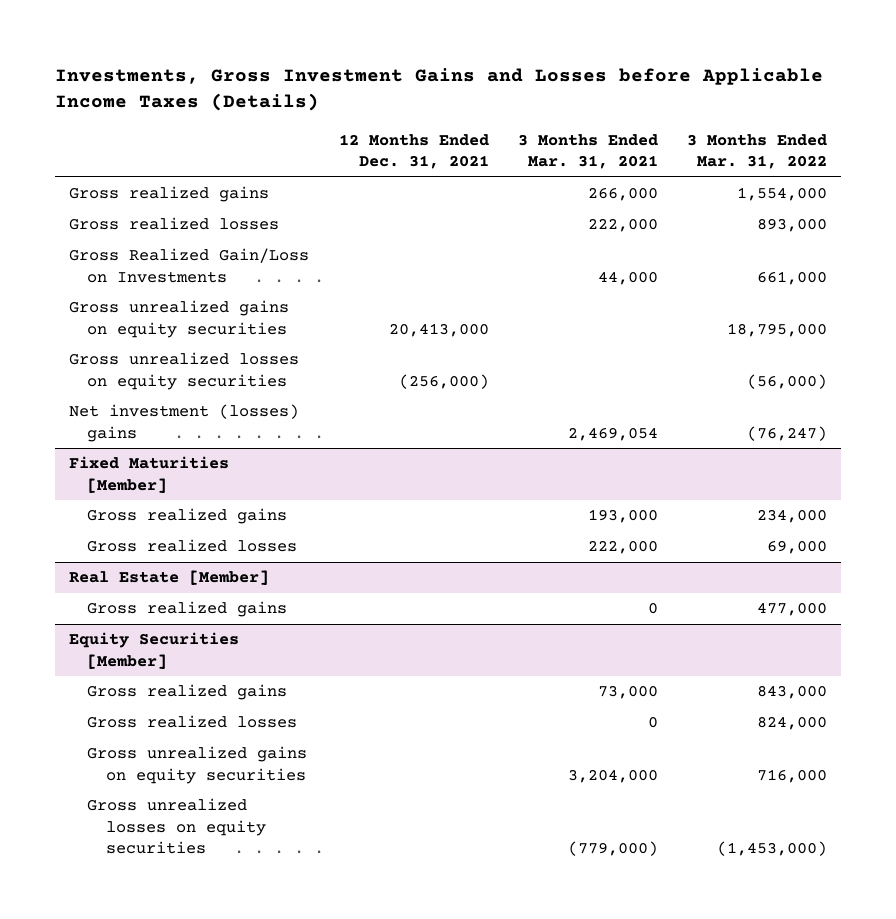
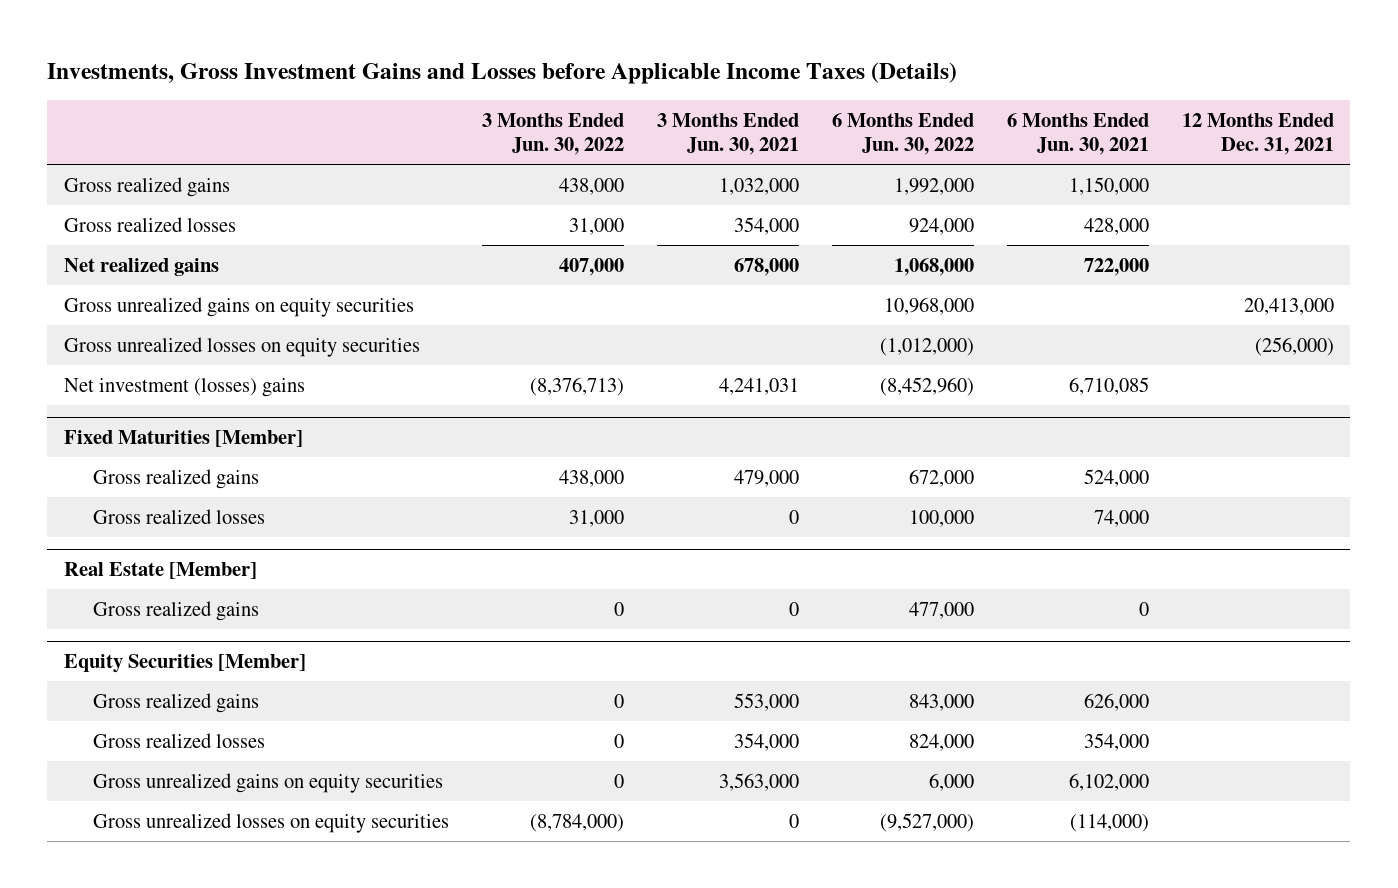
- | 12 Months Ended Dec. 31, 2021 | 3 Months Ended Mar. 31, 2021 | 3 Months Ended Mar. 31, 2022
+ | 3 Months Ended Jun. 30, 2022 | 3 Months Ended Jun. 30, 2021 | 6 Months Ended Jun. 30, 2022 | 6 Months Ended Jun. 30, 2021 | 12 Months Ended Dec. 31, 2021
- Gross Realized Gain/Loss on Investments | | 44,000 | 661,000
+ Net realized gains | 407,000 | 678,000 | 1,068,000 | 722,000 |

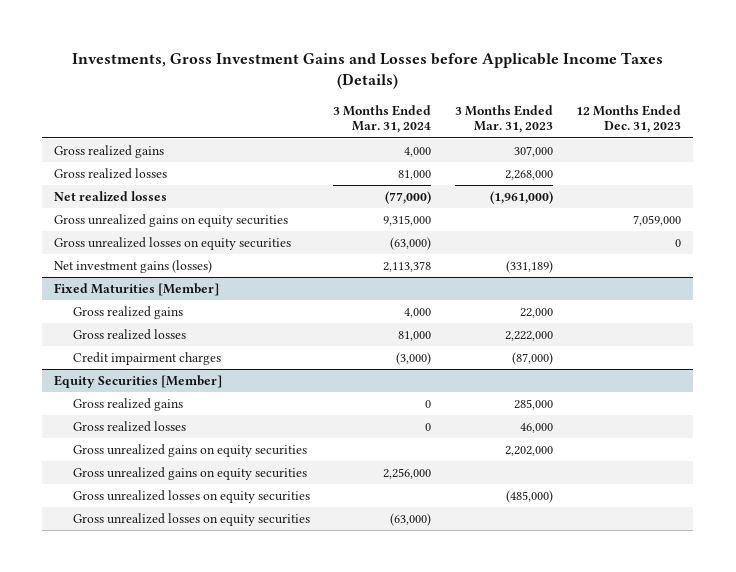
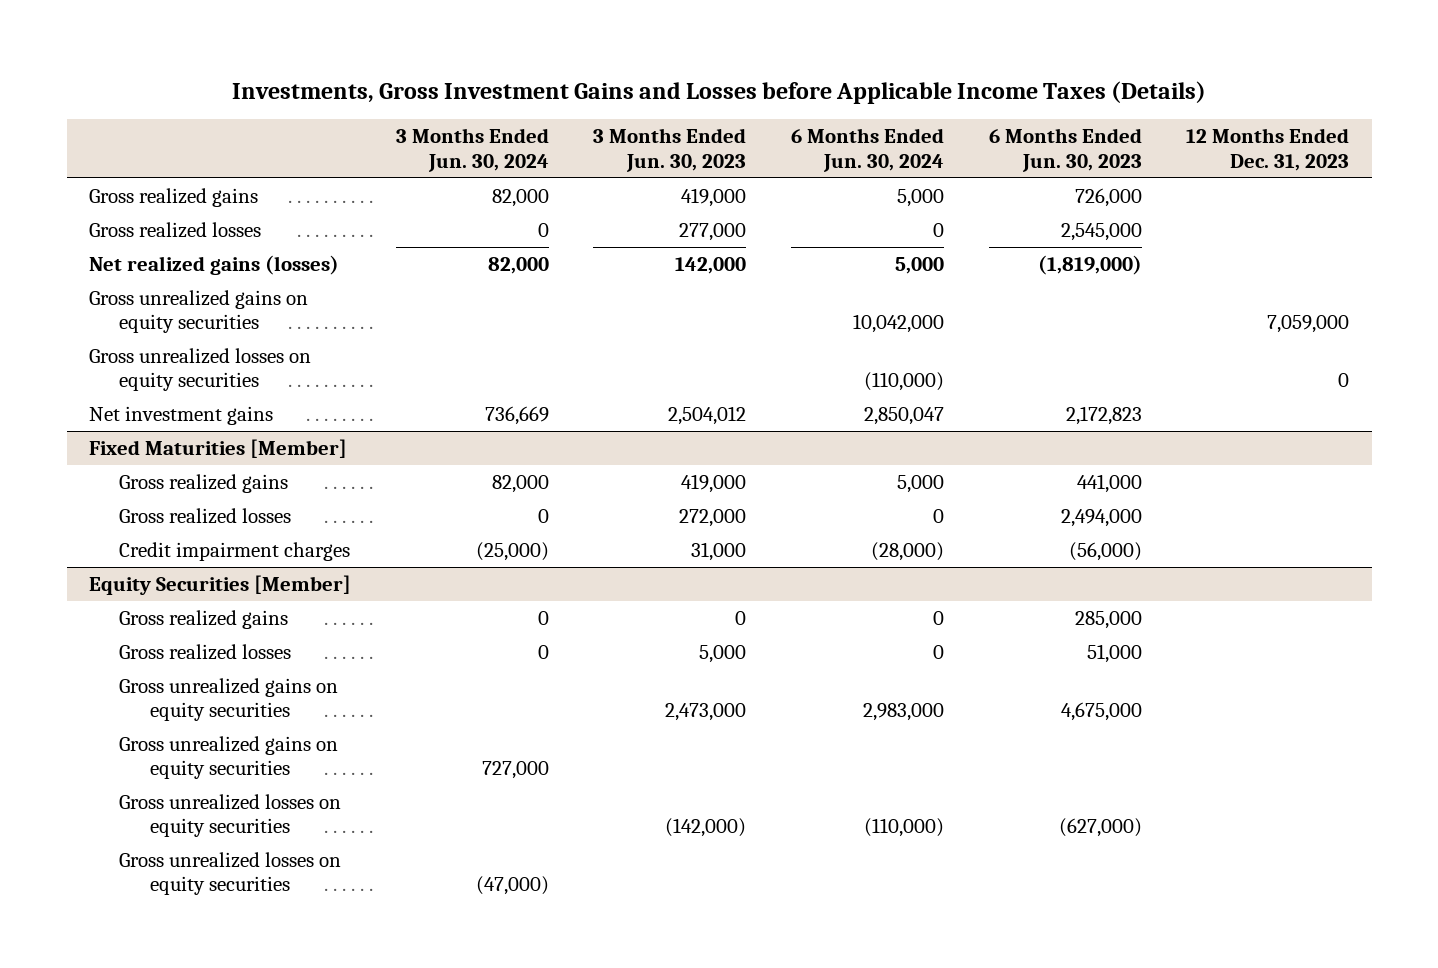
- | 3 Months Ended Mar. 31, 2024 | 3 Months Ended Mar. 31, 2023 | 12 Months Ended Dec. 31, 2023
+ | 3 Months Ended Jun. 30, 2024 | 3 Months Ended Jun. 30, 2023 | 6 Months Ended Jun. 30, 2024 | 6 Months Ended Jun. 30, 2023 | 12 Months Ended Dec. 31, 2023
- Net realized losses | (77,000) | (1,961,000) |
+ Net realized gains (losses) | 82,000 | 142,000 | 5,000 | (1,819,000) |
- Net investment gains (losses) | 2,113,378 | (331,189) |
+ Net investment gains | 736,669 | 2,504,012 | 2,850,047 | 2,172,823 |

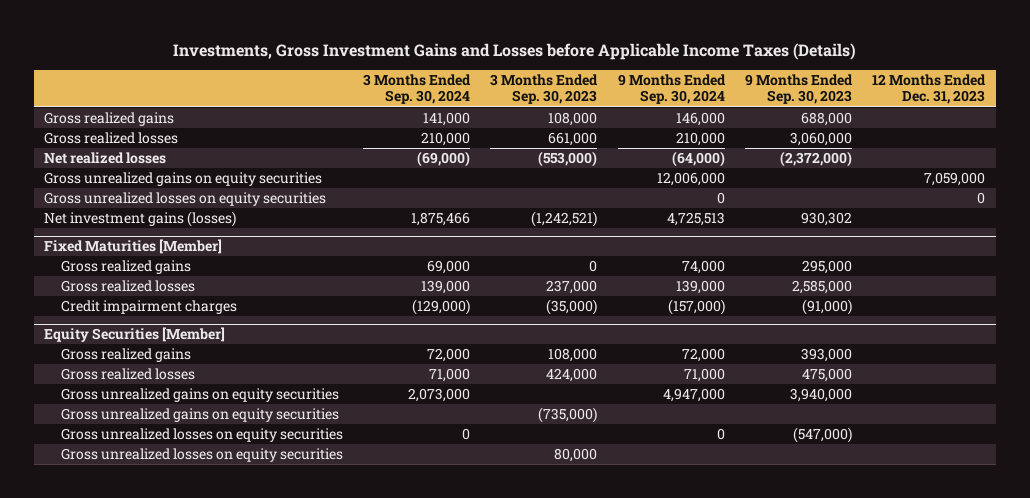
- | 3 Months Ended Jun. 30, 2024 | 3 Months Ended Jun. 30, 2023 | 6 Months Ended Jun. 30, 2024 | 6 Months Ended Jun. 30, 2023 | 12 Months Ended Dec. 31, 2023
+ | 3 Months Ended Sep. 30, 2024 | 3 Months Ended Sep. 30, 2023 | 9 Months Ended Sep. 30, 2024 | 9 Months Ended Sep. 30, 2023 | 12 Months Ended Dec. 31, 2023
- Net realized gains (losses) | 82,000 | 142,000 | 5,000 | (1,819,000) |
+ Net realized losses | (69,000) | (553,000) | (64,000) | (2,372,000) |
- Net investment gains | 736,669 | 2,504,012 | 2,850,047 | 2,172,823 |
+ Net investment gains (losses) | 1,875,466 | (1,242,521) | 4,725,513 | 930,302 |

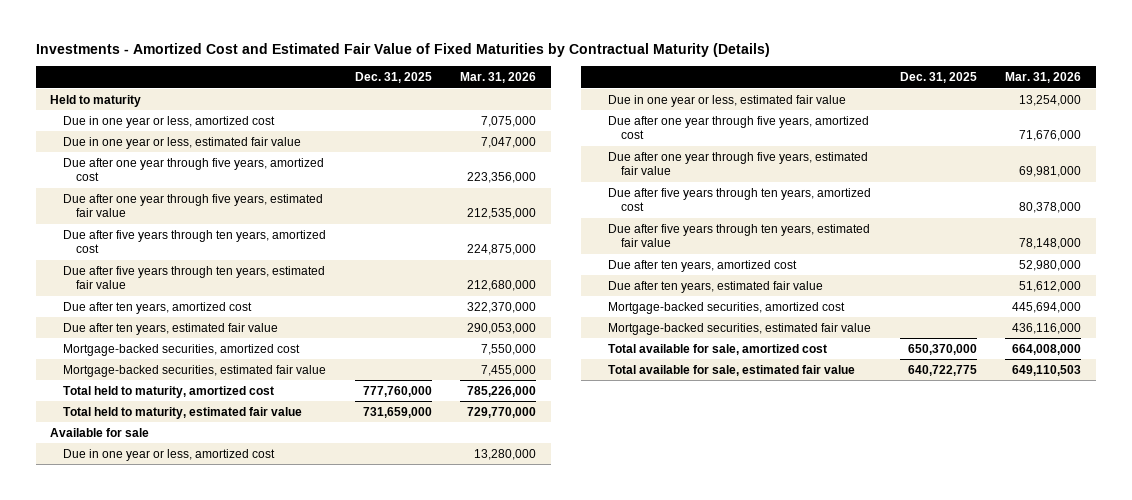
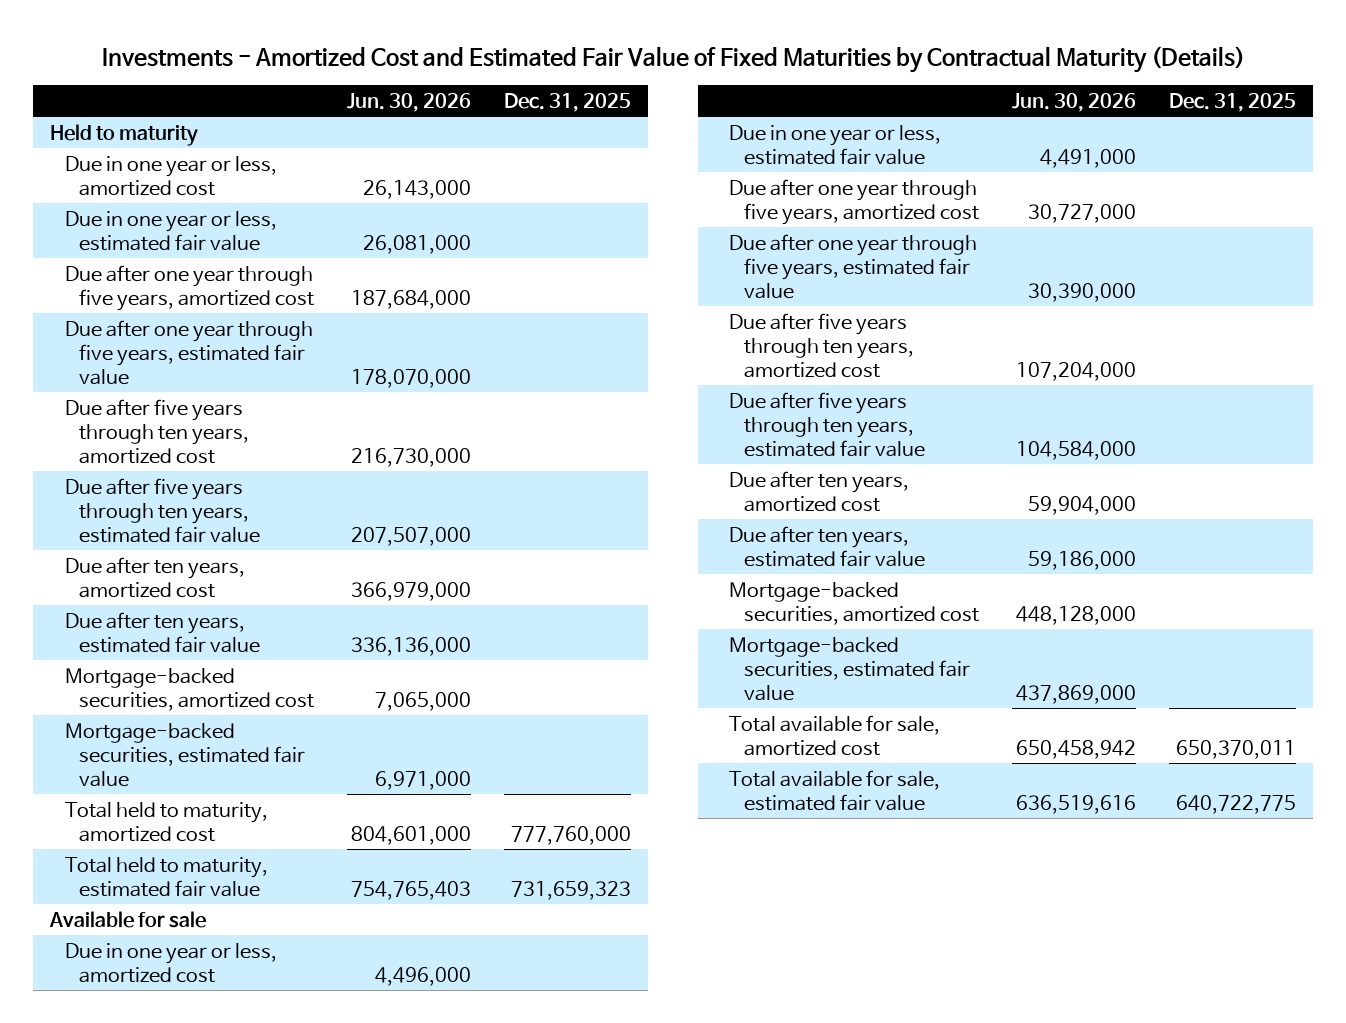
- | Dec. 31, 2025 | Mar. 31, 2026
+ | Jun. 30, 2026 | Dec. 31, 2025
- Total held to maturity, estimated fair value | 731,659,000 | 729,770,000
+ Total held to maturity, estimated fair value | 754,765,403 | 731,659,323
- Total available for sale, amortized cost | 650,370,000 | 664,008,000
+ Total available for sale, amortized cost | 650,458,942 | 650,370,011

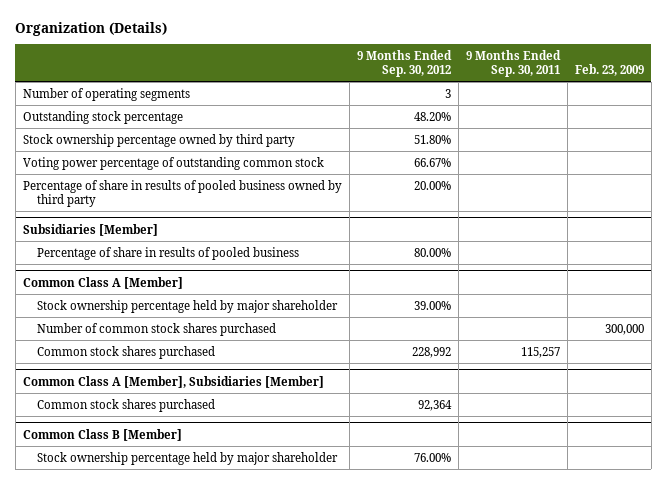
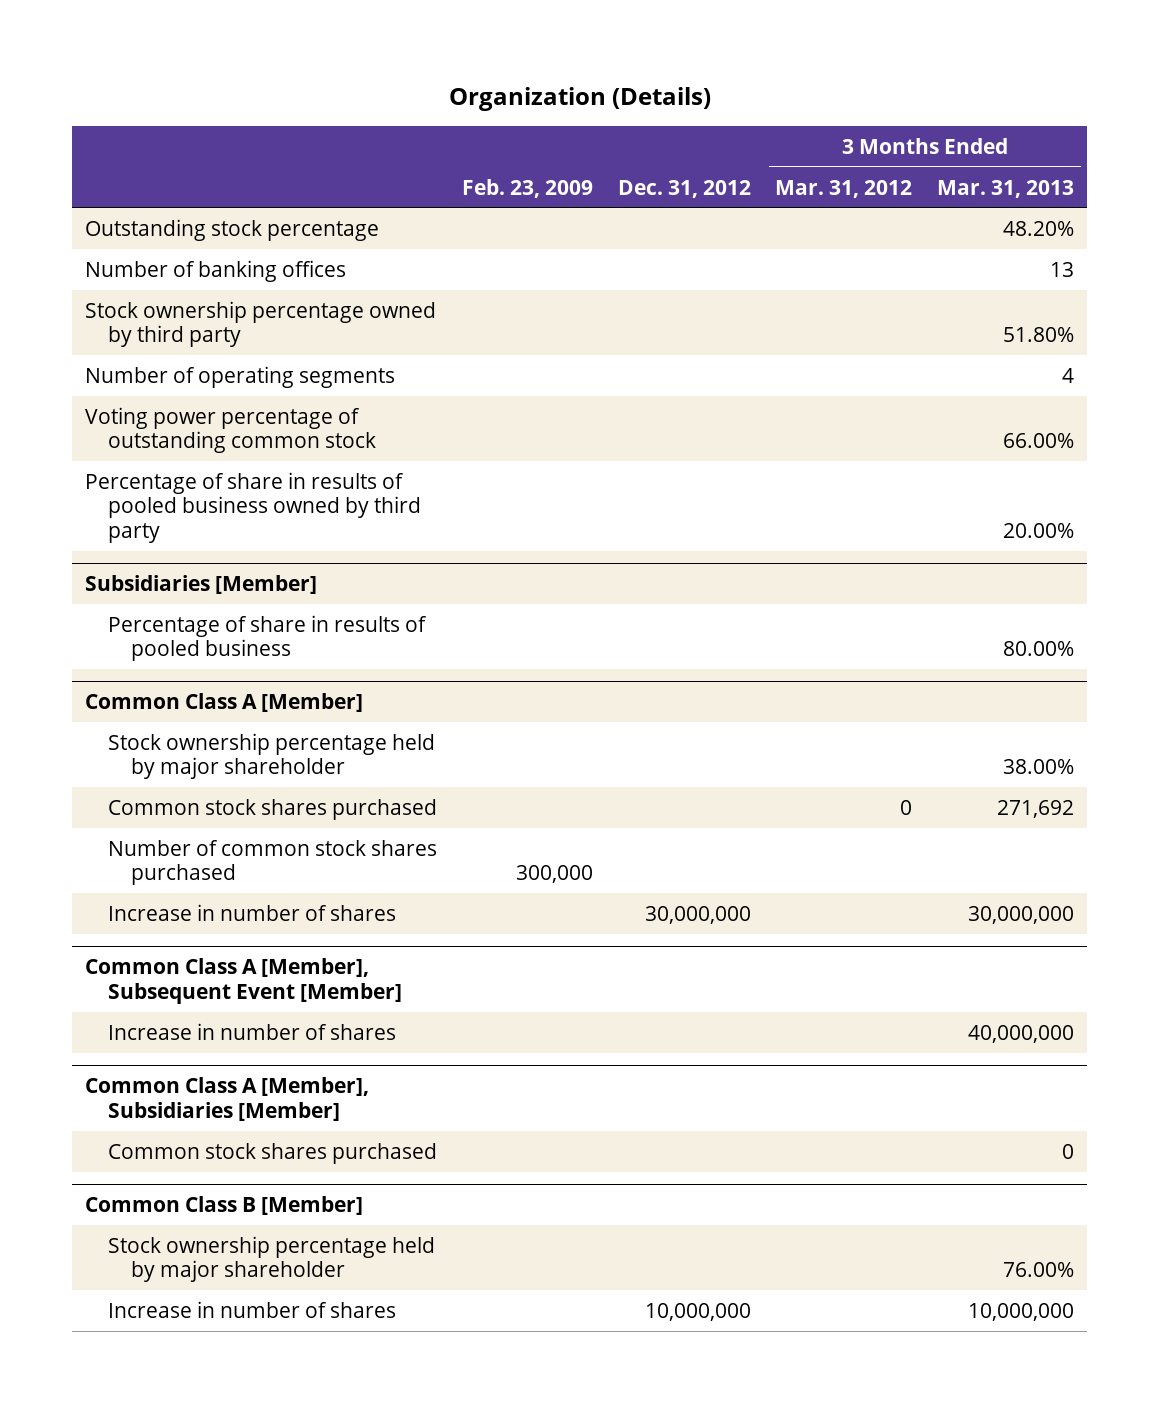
- | 9 Months Ended Sep. 30, 2012 | 9 Months Ended Sep. 30, 2011 | Feb. 23, 2009
+ | Feb. 23, 2009 | Dec. 31, 2012 | 3 Months Ended Mar. 31, 2012 | 3 Months Ended Mar. 31, 2013
+ Number of banking offices | | | | 13
moved down: Number of operating segments | | | | 4
@ Common Class A [Member]
moved down: Number of common stock shares purchased | 300,000 | | |
+ Increase in number of shares | | 30,000,000 | | 30,000,000
+ Common Class A [Member], Subsequent Event [Member]
+ Increase in number of shares | | | | 40,000,000
@ Common Class B [Member]
+ Increase in number of shares | | 10,000,000 | | 10,000,000

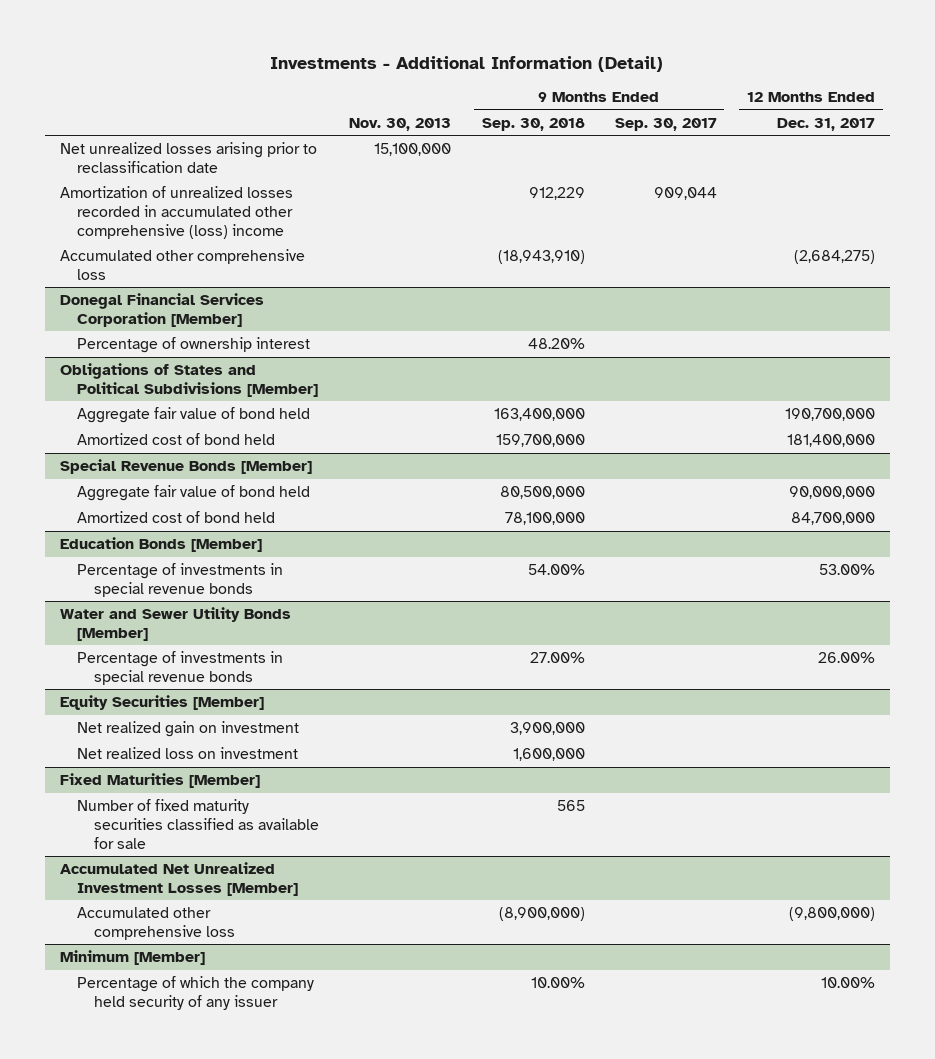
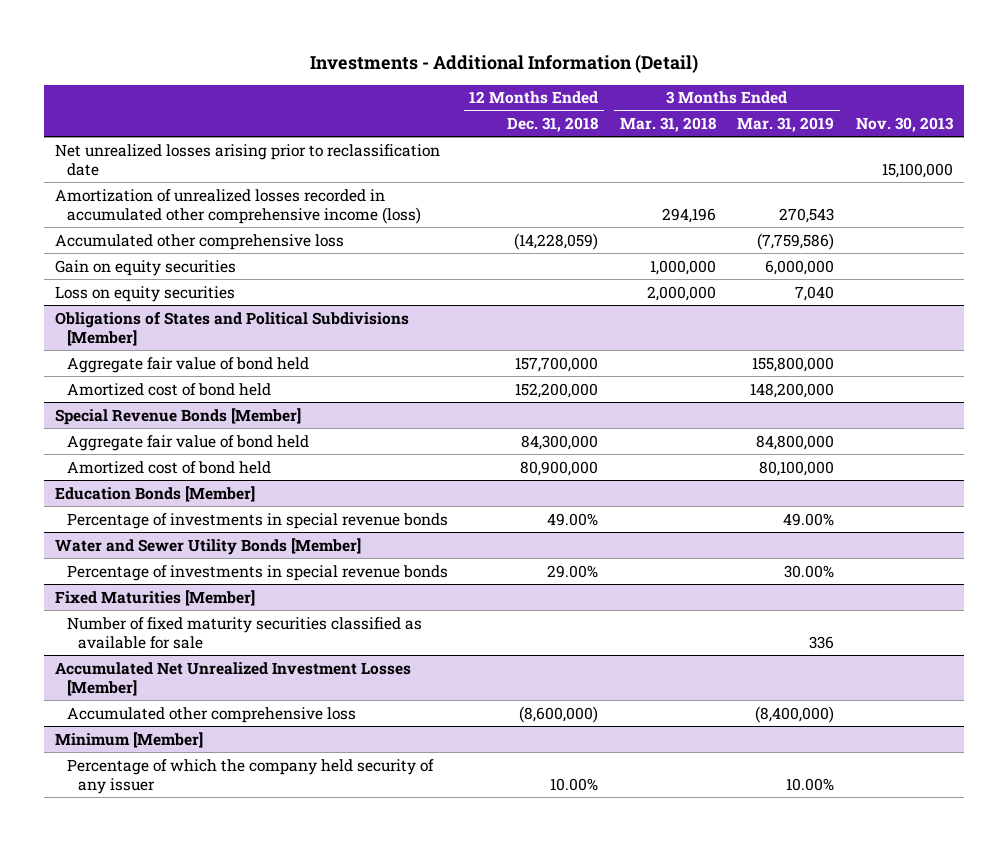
- | Nov. 30, 2013 | 9 Months Ended Sep. 30, 2018 | 9 Months Ended Sep. 30, 2017 | 12 Months Ended Dec. 31, 2017
+ | 12 Months Ended Dec. 31, 2018 | 3 Months Ended Mar. 31, 2018 | 3 Months Ended Mar. 31, 2019 | Nov. 30, 2013
- Amortization of unrealized losses recorded in accumulated other comprehensive (loss) income | | 912,229 | 909,044 |
+ Amortization of unrealized losses recorded in accumulated other comprehensive income (loss) | | 294,196 | 270,543 |
- Donegal Financial Services Corporation [Member]
- Percentage of ownership interest | | 48.20% | |
+ Gain on equity securities | | 1,000,000 | 6,000,000 |
+ Loss on equity securities | | 2,000,000 | 7,040 |
- Equity Securities [Member]
- Net realized gain on investment | | 3,900,000 | |
- Net realized loss on investment | | 1,600,000 | |

